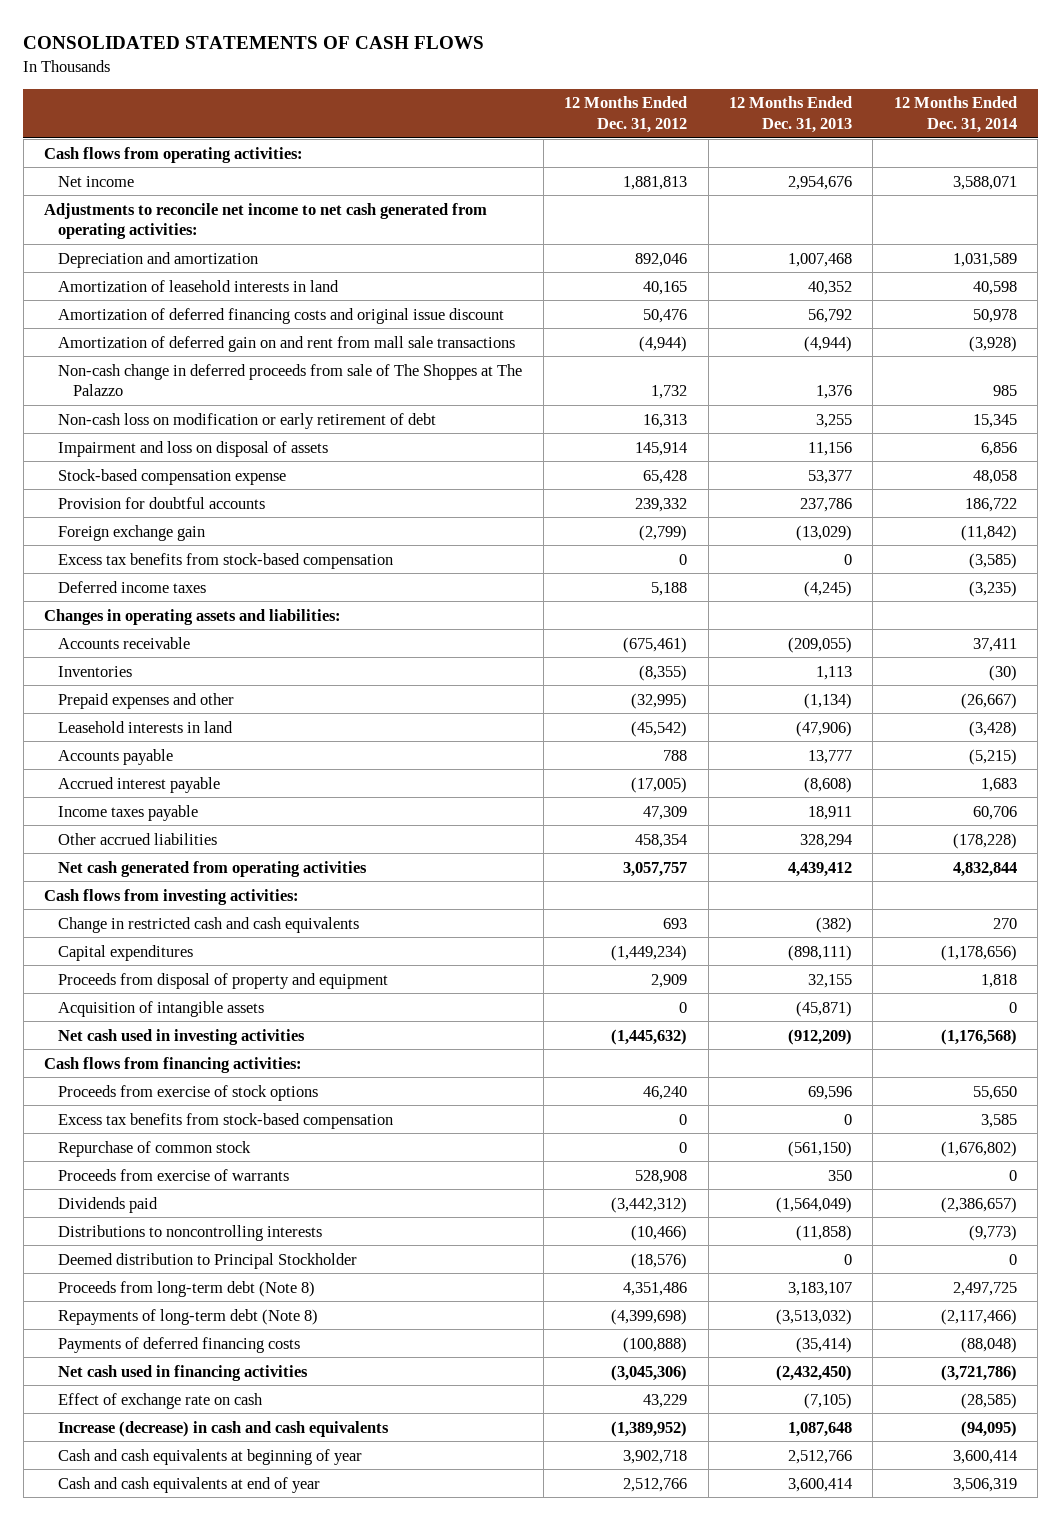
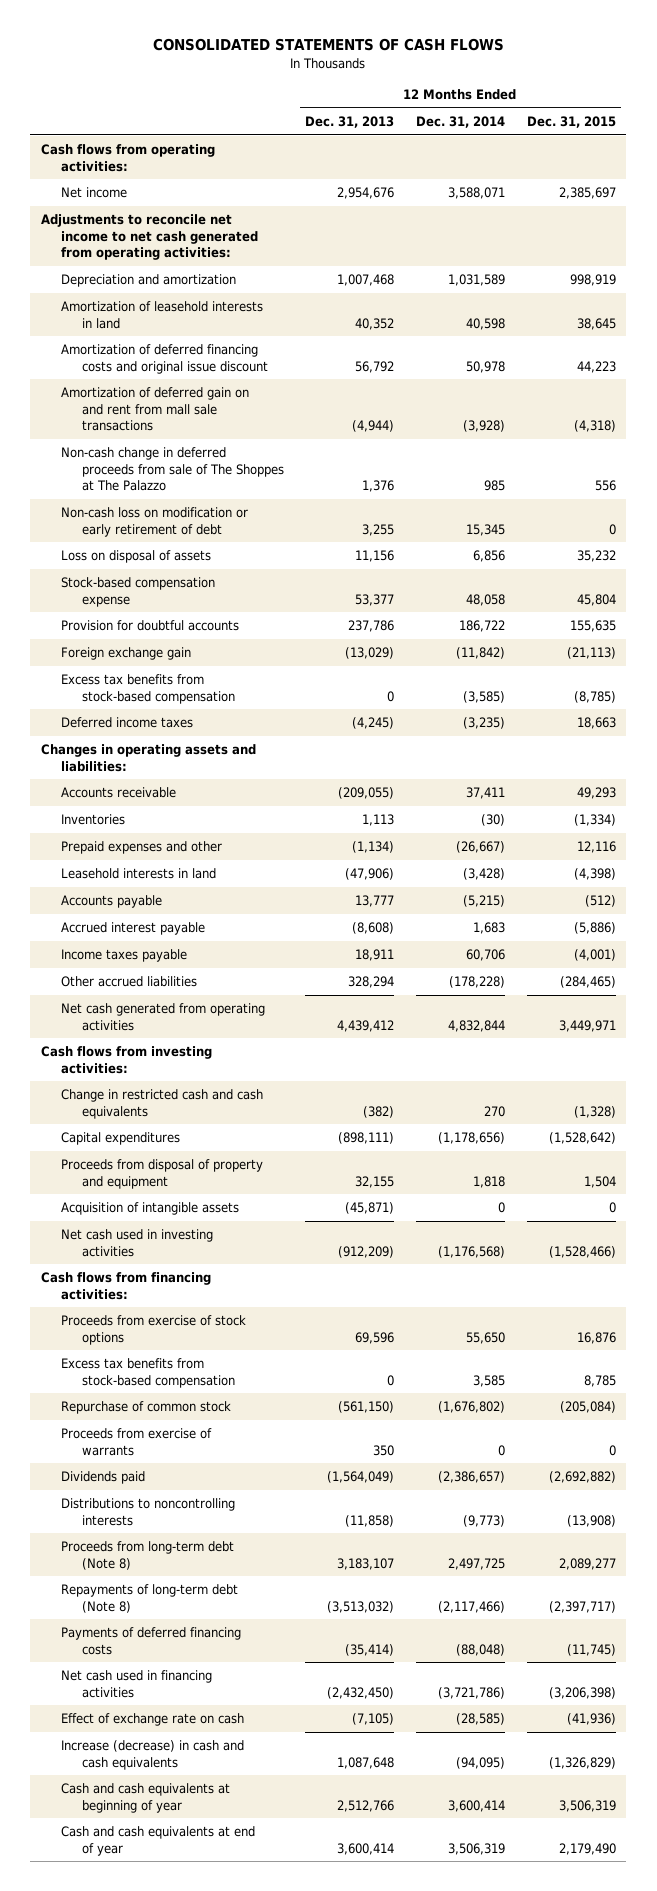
- | 12 Months Ended Dec. 31, 2012 | 12 Months Ended Dec. 31, 2013 | 12 Months Ended Dec. 31, 2014
+ | 12 Months Ended Dec. 31, 2013 | 12 Months Ended Dec. 31, 2014 | 12 Months Ended Dec. 31, 2015
- Impairment and loss on disposal of assets | 145,914 | 11,156 | 6,856
+ Loss on disposal of assets | 11,156 | 6,856 | 35,232
- Deemed distribution to Principal Stockholder | (18,576) | 0 | 0

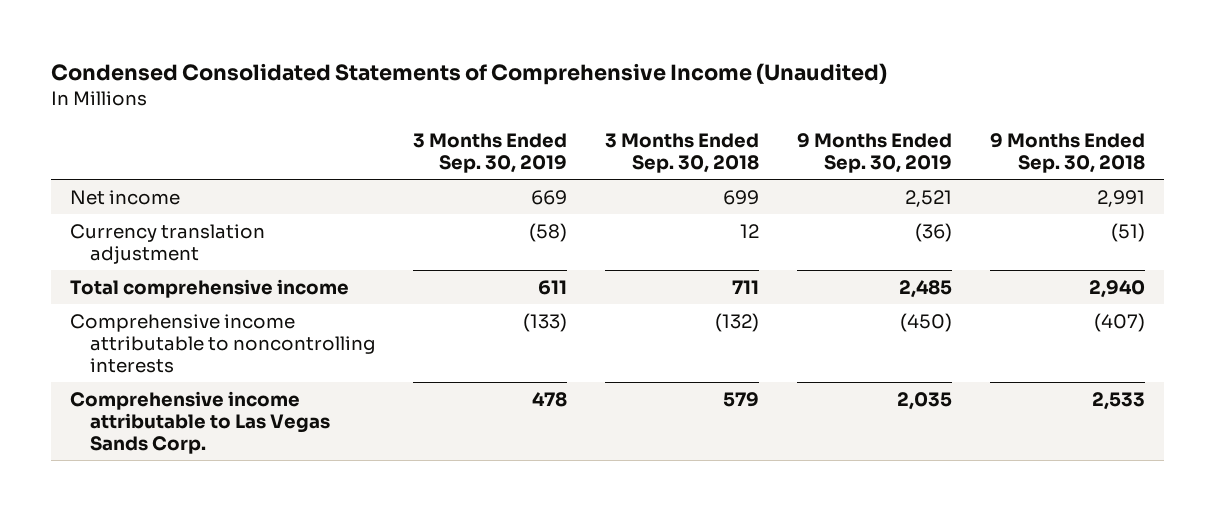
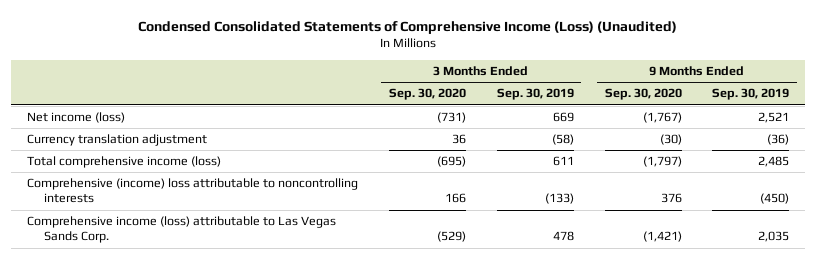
- Condensed Consolidated Statements of Comprehensive Income (Unaudited)
+ Condensed Consolidated Statements of Comprehensive Income (Loss) (Unaudited)
- | 3 Months Ended Sep. 30, 2019 | 3 Months Ended Sep. 30, 2018 | 9 Months Ended Sep. 30, 2019 | 9 Months Ended Sep. 30, 2018
+ | 3 Months Ended Sep. 30, 2020 | 3 Months Ended Sep. 30, 2019 | 9 Months Ended Sep. 30, 2020 | 9 Months Ended Sep. 30, 2019
- Net income | 669 | 699 | 2,521 | 2,991
+ Net income (loss) | (731) | 669 | (1,767) | 2,521
- Total comprehensive income | 611 | 711 | 2,485 | 2,940
- Comprehensive income attributable to noncontrolling interests | (133) | (132) | (450) | (407)
- Comprehensive income attributable to Las Vegas Sands Corp. | 478 | 579 | 2,035 | 2,533
+ Total comprehensive income (loss) | (695) | 611 | (1,797) | 2,485
+ Comprehensive (income) loss attributable to noncontrolling interests | 166 | (133) | 376 | (450)
+ Comprehensive income (loss) attributable to Las Vegas Sands Corp. | (529) | 478 | (1,421) | 2,035

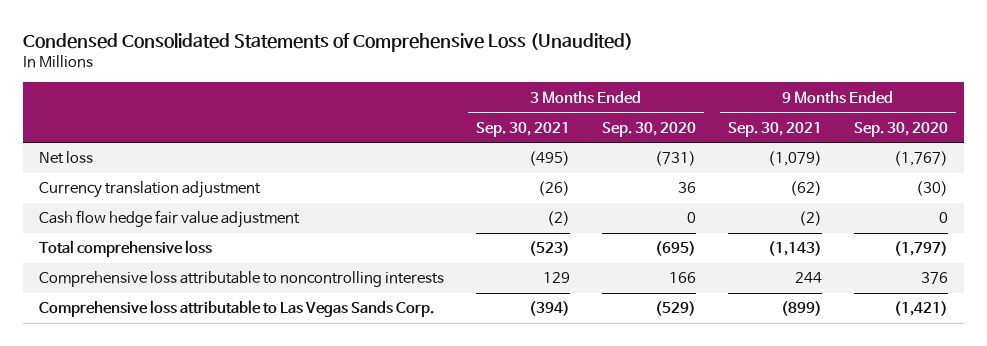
- Condensed Consolidated Statements of Comprehensive Income (Loss) (Unaudited)
+ Condensed Consolidated Statements of Comprehensive Loss (Unaudited)
- | 3 Months Ended Sep. 30, 2020 | 3 Months Ended Sep. 30, 2019 | 9 Months Ended Sep. 30, 2020 | 9 Months Ended Sep. 30, 2019
+ | 3 Months Ended Sep. 30, 2021 | 3 Months Ended Sep. 30, 2020 | 9 Months Ended Sep. 30, 2021 | 9 Months Ended Sep. 30, 2020
- Net income (loss) | (731) | 669 | (1,767) | 2,521
+ Net loss | (495) | (731) | (1,079) | (1,767)
- Total comprehensive income (loss) | (695) | 611 | (1,797) | 2,485
- Comprehensive (income) loss attributable to noncontrolling interests | 166 | (133) | 376 | (450)
- Comprehensive income (loss) attributable to Las Vegas Sands Corp. | (529) | 478 | (1,421) | 2,035
+ Cash flow hedge fair value adjustment | (2) | 0 | (2) | 0
+ Total comprehensive loss | (523) | (695) | (1,143) | (1,797)
+ Comprehensive loss attributable to noncontrolling interests | 129 | 166 | 244 | 376
+ Comprehensive loss attributable to Las Vegas Sands Corp. | (394) | (529) | (899) | (1,421)

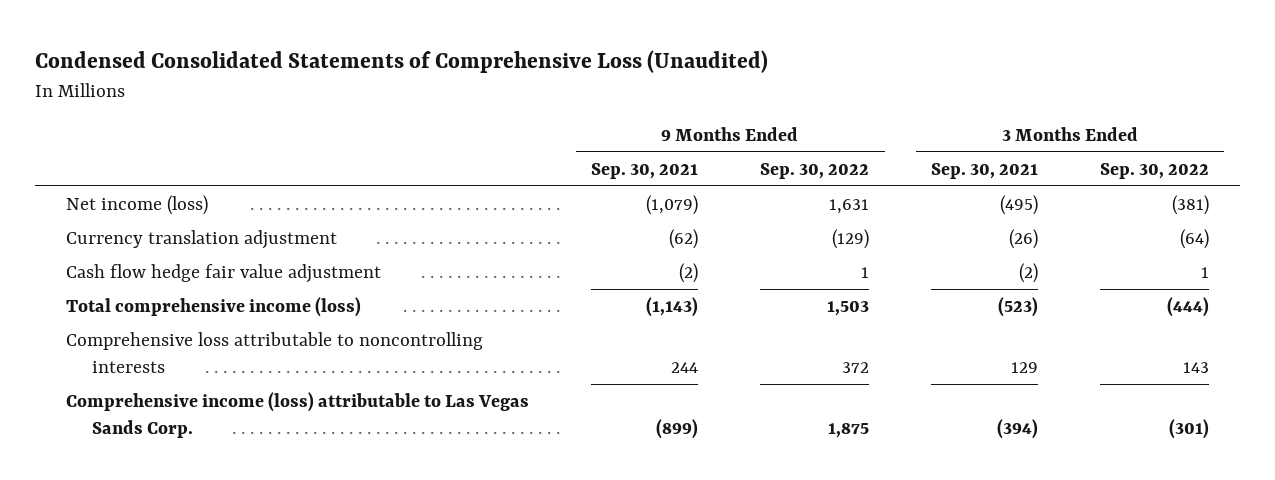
- | 3 Months Ended Sep. 30, 2021 | 3 Months Ended Sep. 30, 2020 | 9 Months Ended Sep. 30, 2021 | 9 Months Ended Sep. 30, 2020
+ | 9 Months Ended Sep. 30, 2021 | 9 Months Ended Sep. 30, 2022 | 3 Months Ended Sep. 30, 2021 | 3 Months Ended Sep. 30, 2022
- Net loss | (495) | (731) | (1,079) | (1,767)
+ Net income (loss) | (1,079) | 1,631 | (495) | (381)
- Total comprehensive loss | (523) | (695) | (1,143) | (1,797)
+ Total comprehensive income (loss) | (1,143) | 1,503 | (523) | (444)
- Comprehensive loss attributable to Las Vegas Sands Corp. | (394) | (529) | (899) | (1,421)
+ Comprehensive income (loss) attributable to Las Vegas Sands Corp. | (899) | 1,875 | (394) | (301)

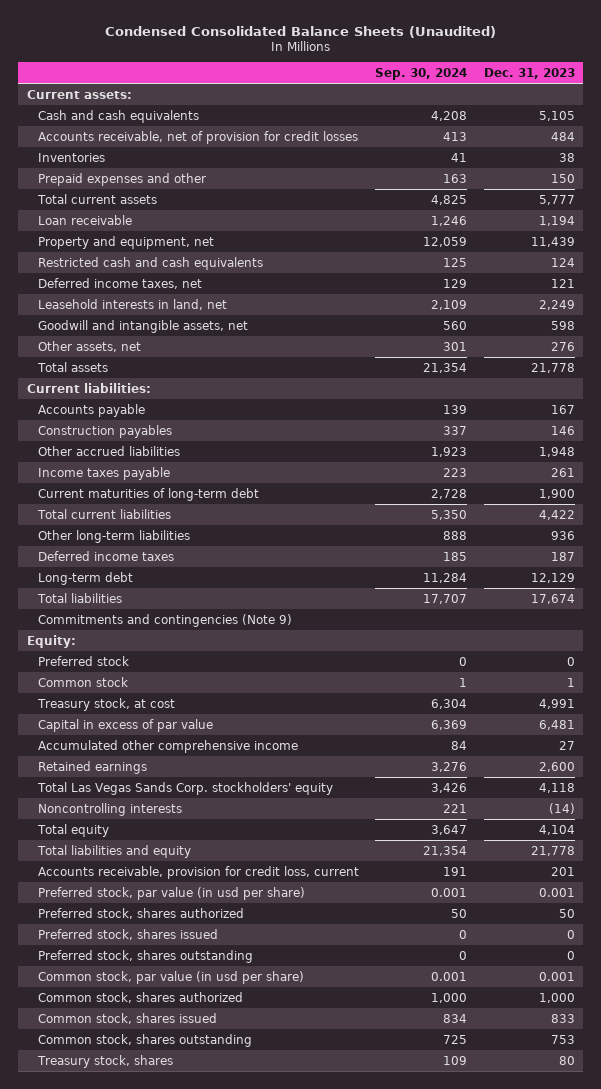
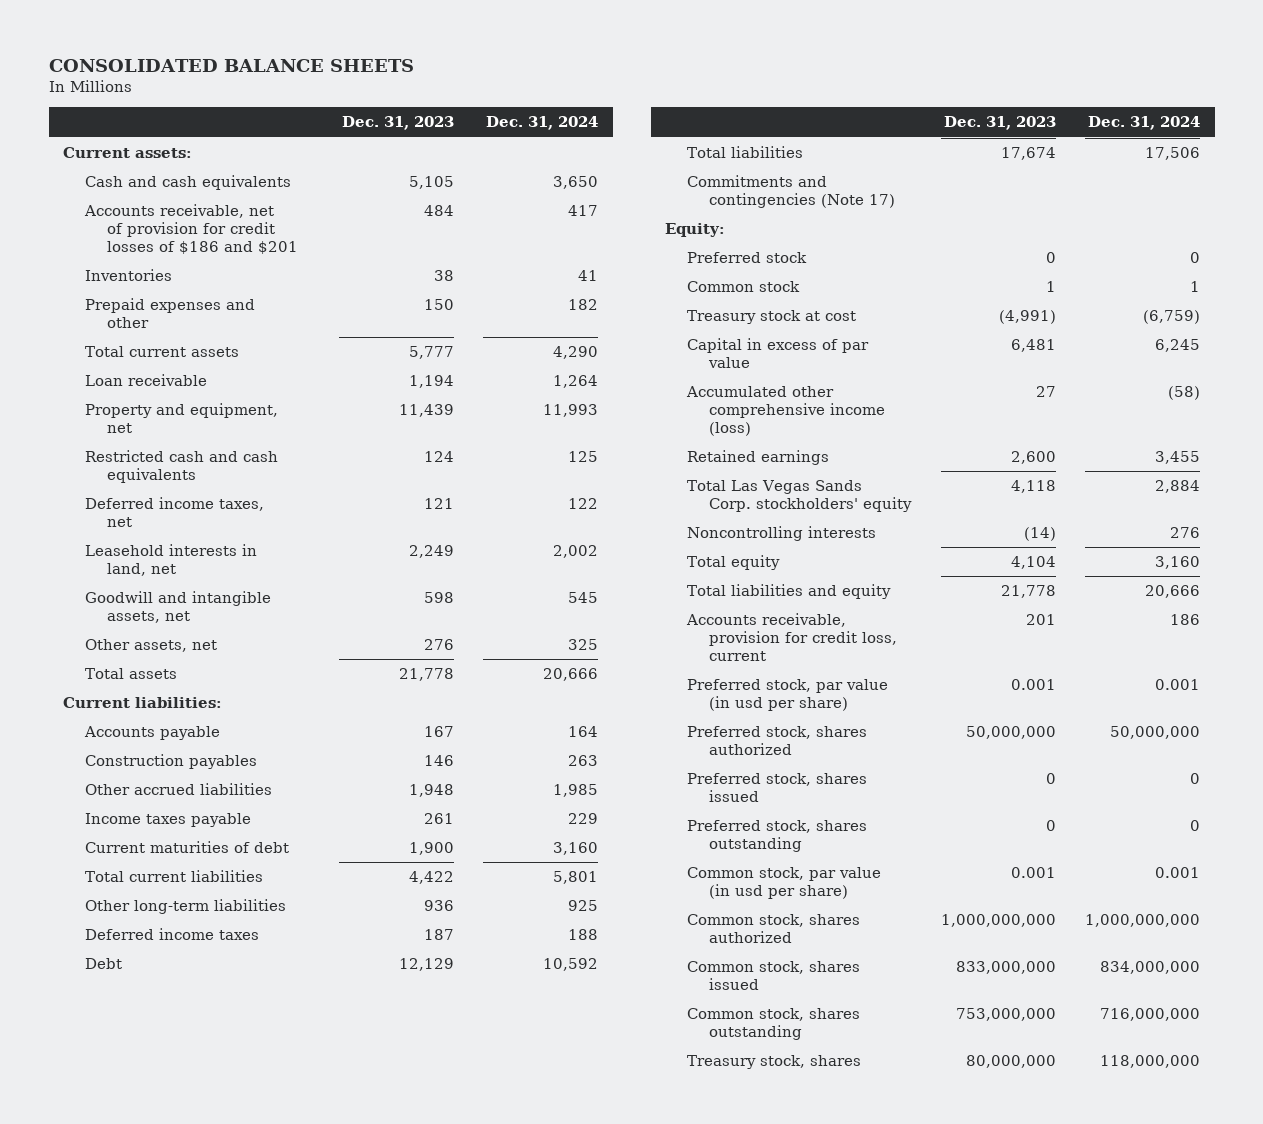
- Condensed Consolidated Balance Sheets (Unaudited)
+ CONSOLIDATED BALANCE SHEETS
- | Sep. 30, 2024 | Dec. 31, 2023
+ | Dec. 31, 2023 | Dec. 31, 2024
- Accounts receivable, net of provision for credit losses | 413 | 484
+ Accounts receivable, net of provision for credit losses of $186 and $201 | 484 | 417
- Current maturities of long-term debt | 2,728 | 1,900
+ Current maturities of debt | 1,900 | 3,160
- Long-term debt | 11,284 | 12,129
+ Debt | 12,129 | 10,592
- Commitments and contingencies (Note 9)
+ Commitments and contingencies (Note 17)
- Treasury stock, at cost | 6,304 | 4,991
+ Treasury stock at cost | (4,991) | (6,759)
- Accumulated other comprehensive income | 84 | 27
+ Accumulated other comprehensive income (loss) | 27 | (58)
- Preferred stock, shares authorized | 50 | 50
+ Preferred stock, shares authorized | 50,000,000 | 50,000,000
- Common stock, shares authorized | 1,000 | 1,000
- Common stock, shares issued | 834 | 833
- Common stock, shares outstanding | 725 | 753
- Treasury stock, shares | 109 | 80
+ Common stock, shares authorized | 1,000,000,000 | 1,000,000,000
+ Common stock, shares issued | 833,000,000 | 834,000,000
+ Common stock, shares outstanding | 753,000,000 | 716,000,000
+ Treasury stock, shares | 80,000,000 | 118,000,000

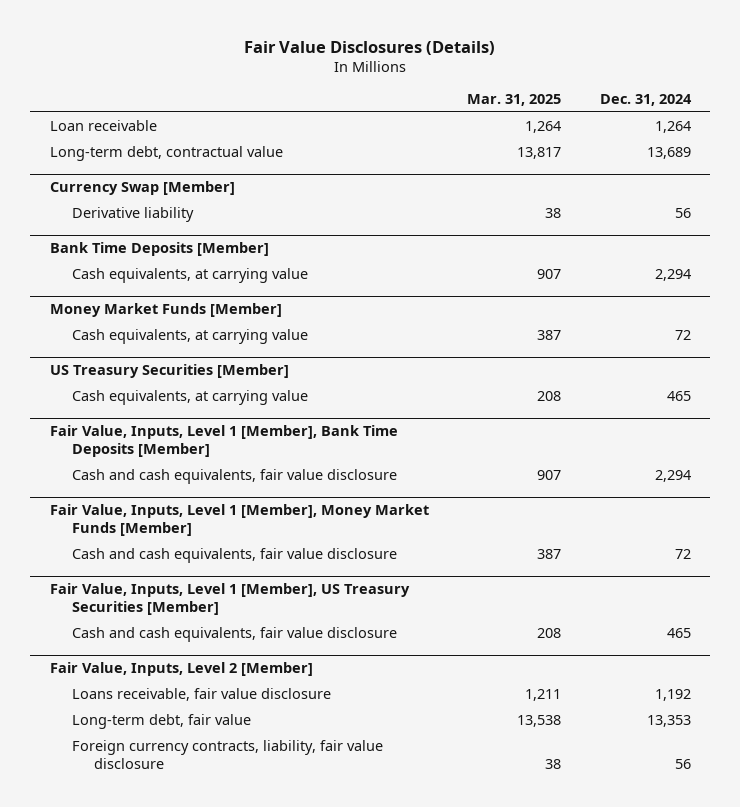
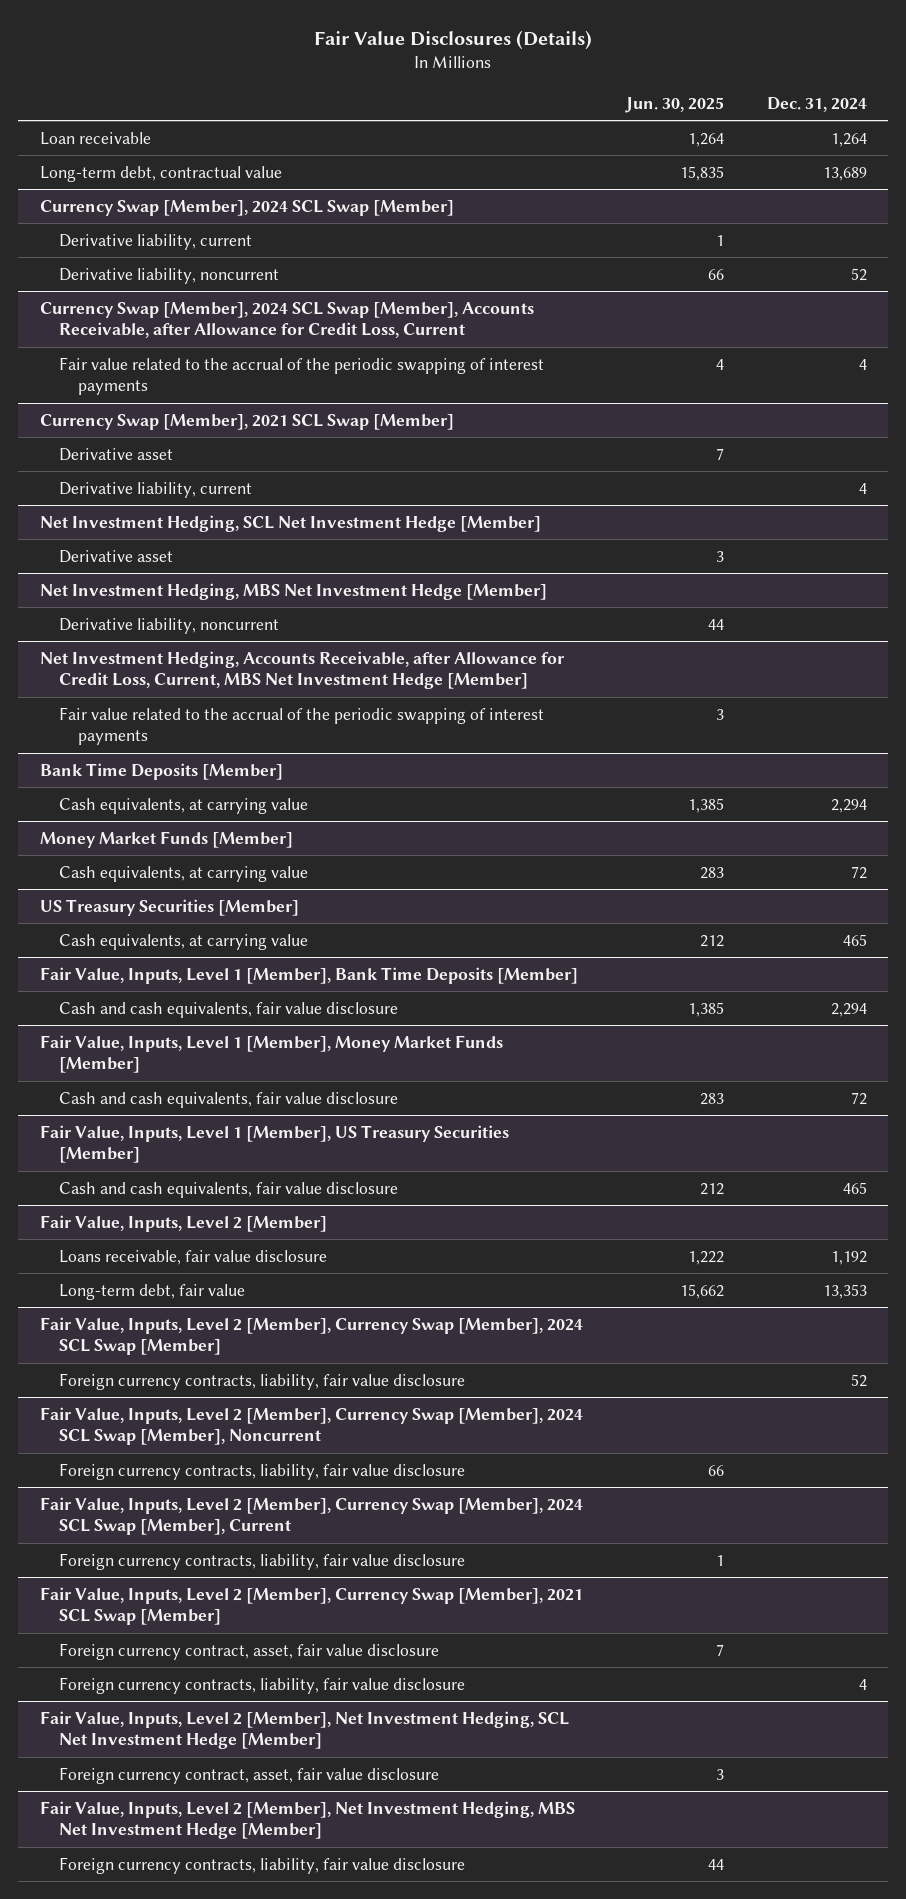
- | Mar. 31, 2025 | Dec. 31, 2024
+ | Jun. 30, 2025 | Dec. 31, 2024
- Currency Swap [Member]
- Derivative liability | 38 | 56
+ Currency Swap [Member], 2024 SCL Swap [Member]
+ Derivative liability, current | 1 |
+ Derivative liability, noncurrent | 66 | 52
+ Currency Swap [Member], 2024 SCL Swap [Member], Accounts Receivable, after Allowance for Credit Loss, Current
+ Fair value related to the accrual of the periodic swapping of interest payments | 4 | 4
+ Currency Swap [Member], 2021 SCL Swap [Member]
+ Derivative asset | 7 |
+ Derivative liability, current | | 4
+ Net Investment Hedging, SCL Net Investment Hedge [Member]
+ Derivative asset | 3 |
+ Net Investment Hedging, MBS Net Investment Hedge [Member]
+ Derivative liability, noncurrent | 44 |
+ Net Investment Hedging, Accounts Receivable, after Allowance for Credit Loss, Current, MBS Net Investment Hedge [Member]
+ Fair value related to the accrual of the periodic swapping of interest payments | 3 |
@ Fair Value, Inputs, Level 2 [Member]
- Foreign currency contracts, liability, fair value disclosure | 38 | 56
+ Fair Value, Inputs, Level 2 [Member], Currency Swap [Member], 2024 SCL Swap [Member]
+ Foreign currency contracts, liability, fair value disclosure | | 52
+ Fair Value, Inputs, Level 2 [Member], Currency Swap [Member], 2024 SCL Swap [Member], Noncurrent
+ Foreign currency contracts, liability, fair value disclosure | 66 |
+ Fair Value, Inputs, Level 2 [Member], Currency Swap [Member], 2024 SCL Swap [Member], Current
+ Foreign currency contracts, liability, fair value disclosure | 1 |
+ Fair Value, Inputs, Level 2 [Member], Currency Swap [Member], 2021 SCL Swap [Member]
+ Foreign currency contract, asset, fair value disclosure | 7 |
+ Foreign currency contracts, liability, fair value disclosure | | 4
+ Fair Value, Inputs, Level 2 [Member], Net Investment Hedging, SCL Net Investment Hedge [Member]
+ Foreign currency contract, asset, fair value disclosure | 3 |
+ Fair Value, Inputs, Level 2 [Member], Net Investment Hedging, MBS Net Investment Hedge [Member]
+ Foreign currency contracts, liability, fair value disclosure | 44 |

